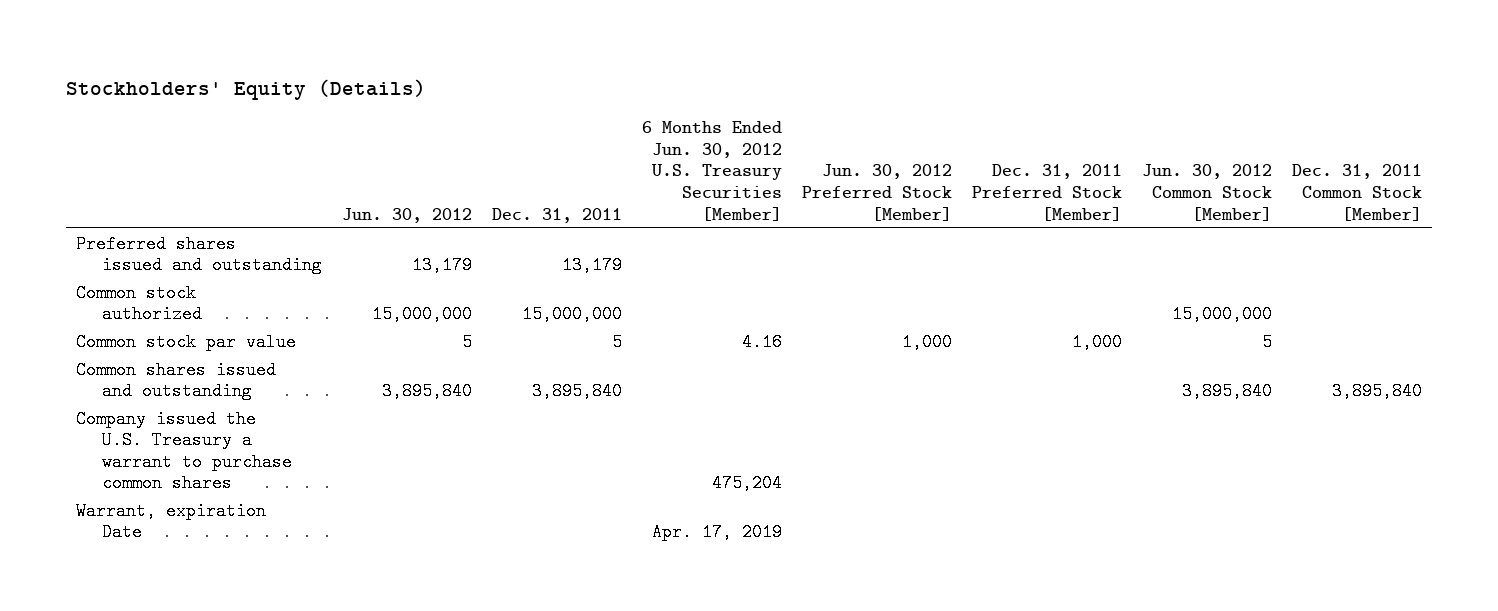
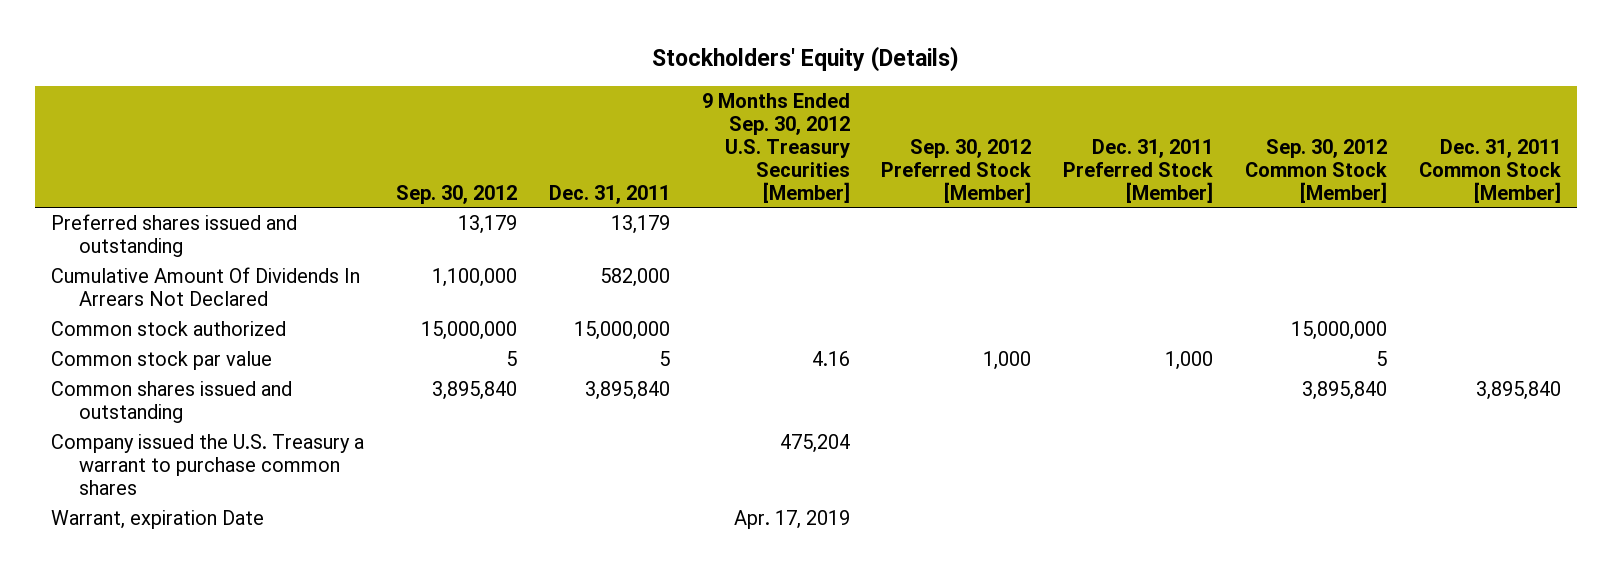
- | Jun. 30, 2012 | Dec. 31, 2011 | 6 Months Ended Jun. 30, 2012 U.S. Treasury Securities [Member] | Jun. 30, 2012 Preferred Stock [Member] | Dec. 31, 2011 Preferred Stock [Member] | Jun. 30, 2012 Common Stock [Member] | Dec. 31, 2011 Common Stock [Member]
+ | Sep. 30, 2012 | Dec. 31, 2011 | 9 Months Ended Sep. 30, 2012 U.S. Treasury Securities [Member] | Sep. 30, 2012 Preferred Stock [Member] | Dec. 31, 2011 Preferred Stock [Member] | Sep. 30, 2012 Common Stock [Member] | Dec. 31, 2011 Common Stock [Member]
+ Cumulative Amount Of Dividends In Arrears Not Declared | 1,100,000 | 582,000 | | | | |

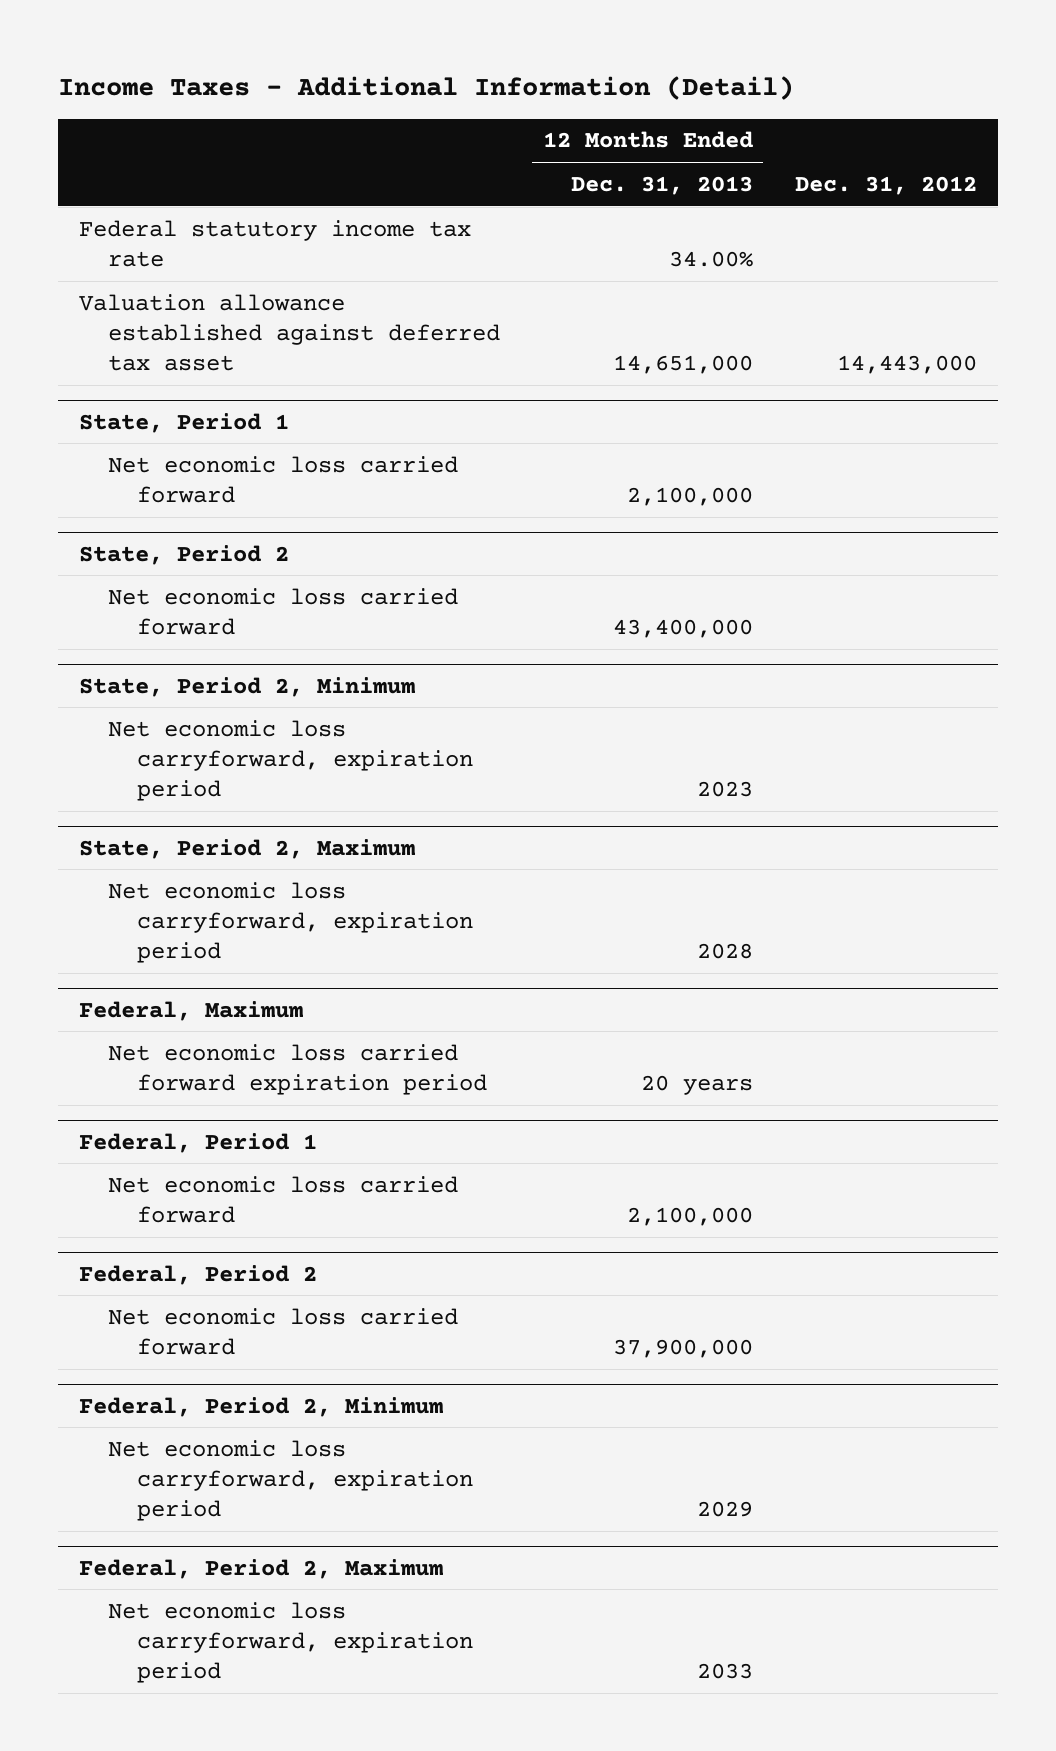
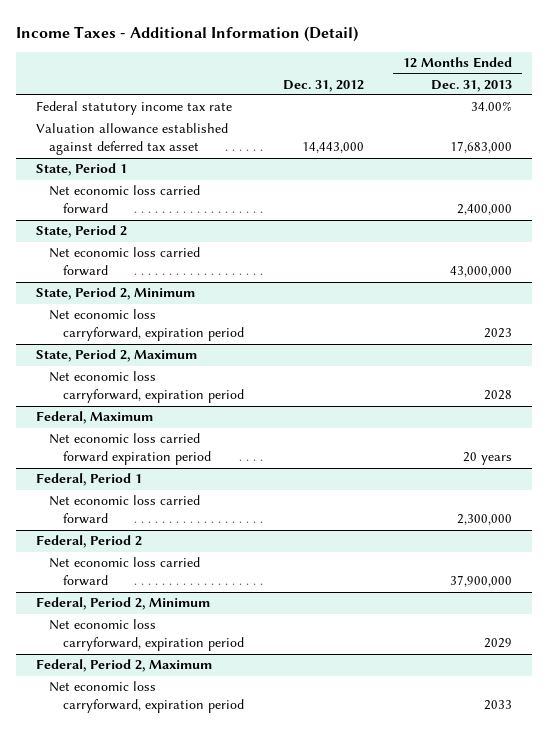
- | 12 Months Ended Dec. 31, 2013 | Dec. 31, 2012
+ | Dec. 31, 2012 | 12 Months Ended Dec. 31, 2013
- Valuation allowance established against deferred tax asset | 14,651,000 | 14,443,000
+ Valuation allowance established against deferred tax asset | 14,443,000 | 17,683,000
@ State, Period 1
- Net economic loss carried forward | 2,100,000 |
+ Net economic loss carried forward | | 2,400,000
@ State, Period 2
- Net economic loss carried forward | 43,400,000 |
+ Net economic loss carried forward | | 43,000,000
@ Federal, Period 1
- Net economic loss carried forward | 2,100,000 |
+ Net economic loss carried forward | | 2,300,000

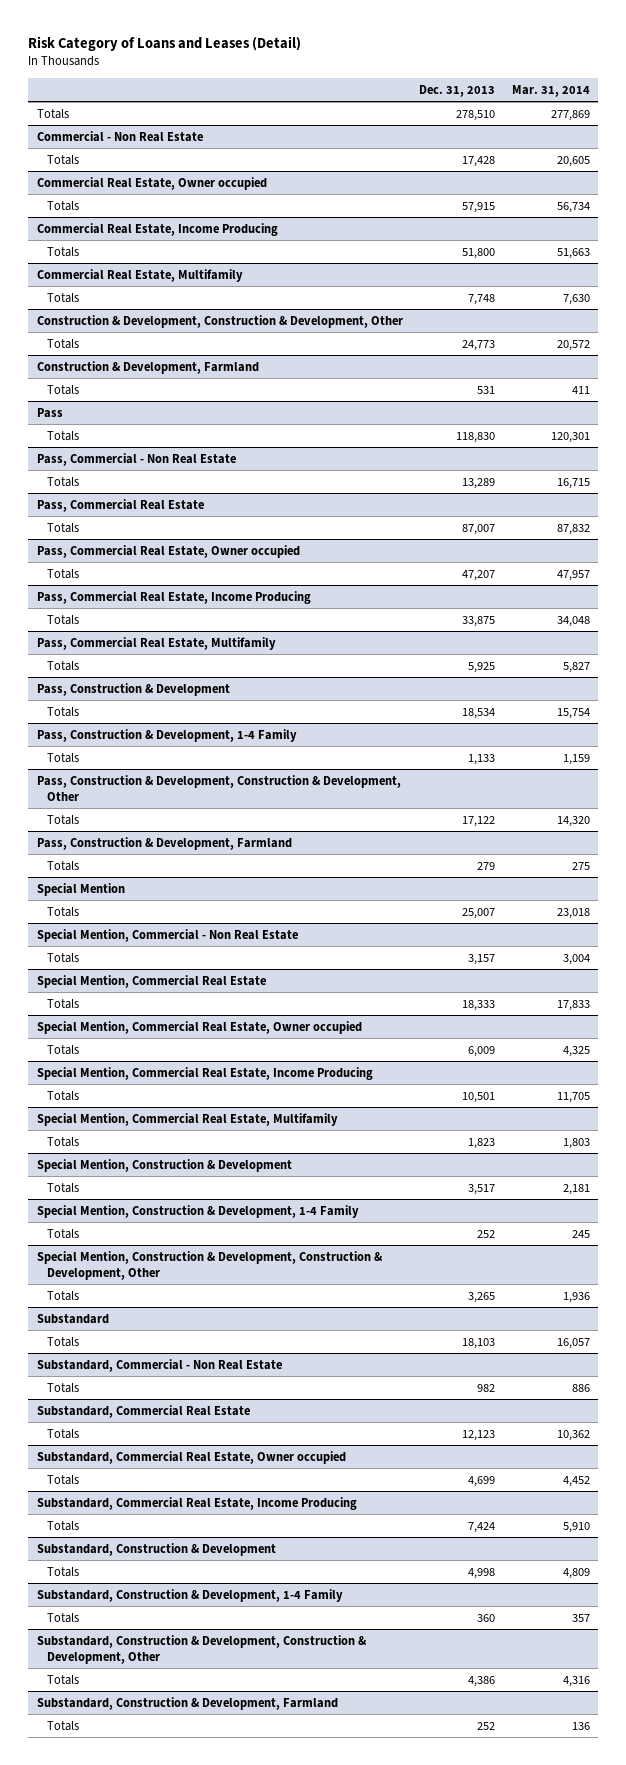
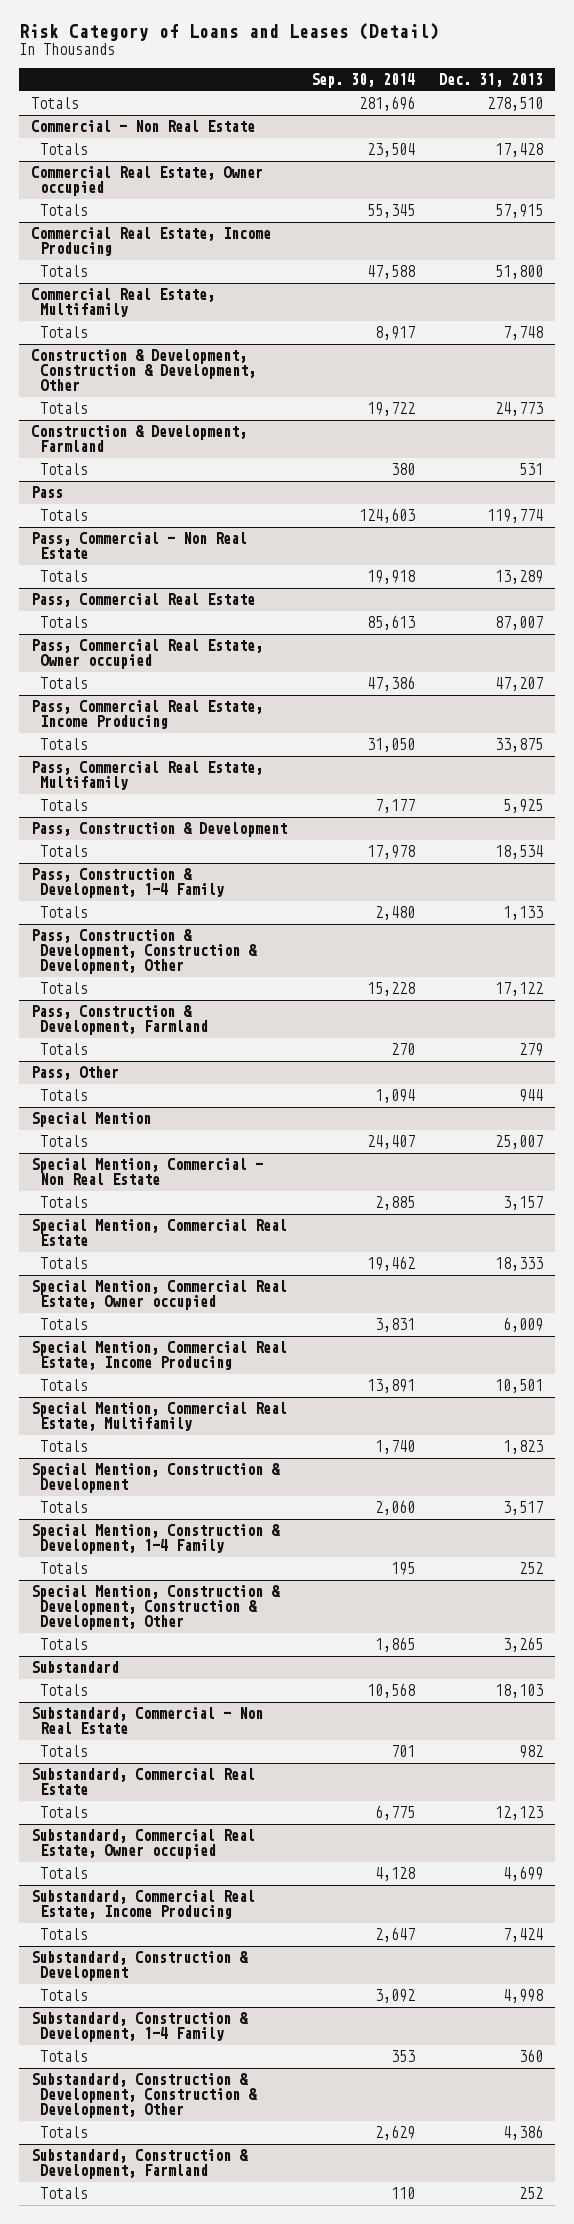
- | Dec. 31, 2013 | Mar. 31, 2014
+ | Sep. 30, 2014 | Dec. 31, 2013
@ Pass
- Totals | 118,830 | 120,301
+ Totals | 124,603 | 119,774
+ Pass, Other
+ Totals | 1,094 | 944

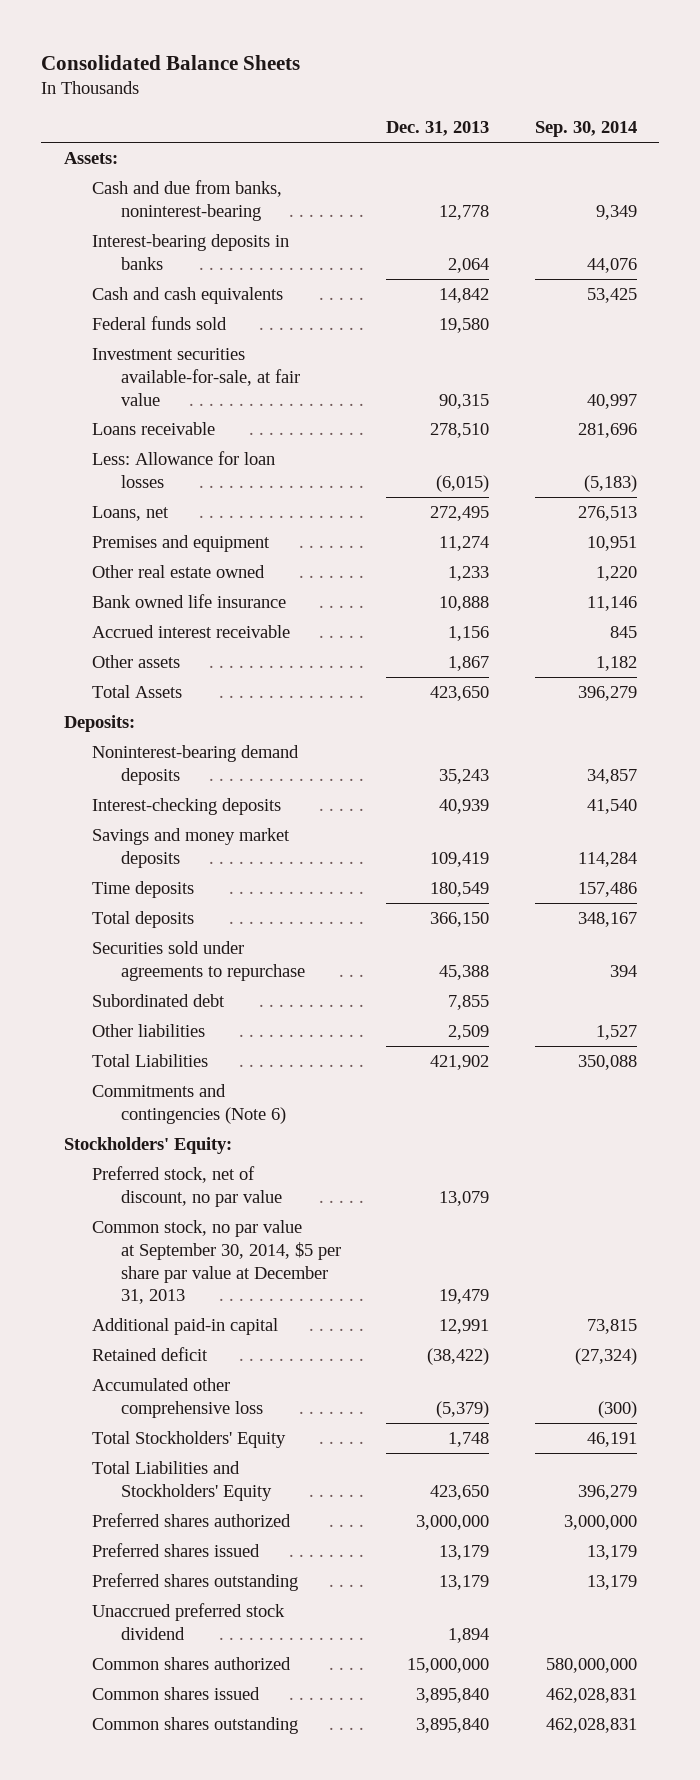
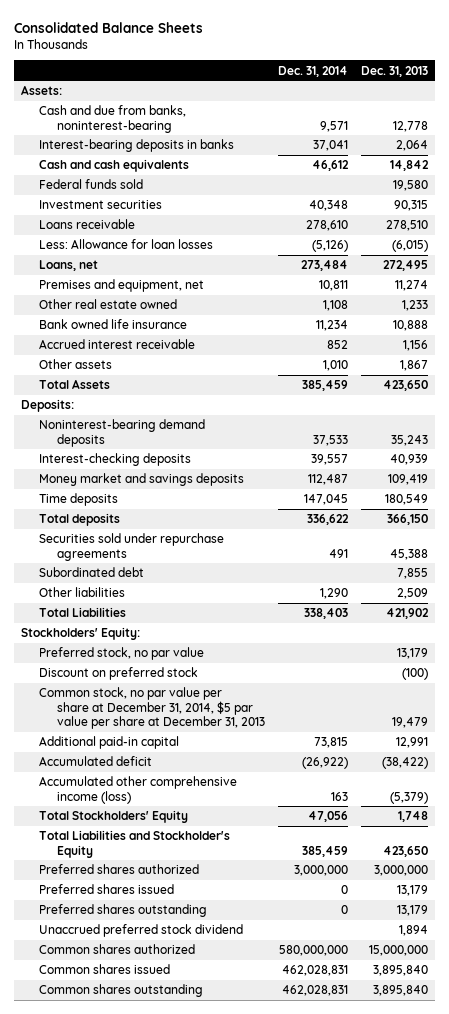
- | Dec. 31, 2013 | Sep. 30, 2014
+ | Dec. 31, 2014 | Dec. 31, 2013
- Investment securities available-for-sale, at fair value | 90,315 | 40,997
+ Investment securities | 40,348 | 90,315
- Premises and equipment | 11,274 | 10,951
+ Premises and equipment, net | 10,811 | 11,274
- Savings and money market deposits | 109,419 | 114,284
+ Money market and savings deposits | 112,487 | 109,419
- Securities sold under agreements to repurchase | 45,388 | 394
+ Securities sold under repurchase agreements | 491 | 45,388
- Commitments and contingencies (Note 6)
- Preferred stock, net of discount, no par value | 13,079 |
- Common stock, no par value at September 30, 2014, $5 per share par value at December 31, 2013 | 19,479 |
+ Preferred stock, no par value | | 13,179
+ Discount on preferred stock | | (100)
+ Common stock, no par value per share at December 31, 2014, $5 par value per share at December 31, 2013 | | 19,479
- Retained deficit | (38,422) | (27,324)
- Accumulated other comprehensive loss | (5,379) | (300)
+ Accumulated deficit | (26,922) | (38,422)
+ Accumulated other comprehensive income (loss) | 163 | (5,379)
- Total Liabilities and Stockholders' Equity | 423,650 | 396,279
+ Total Liabilities and Stockholder's Equity | 385,459 | 423,650

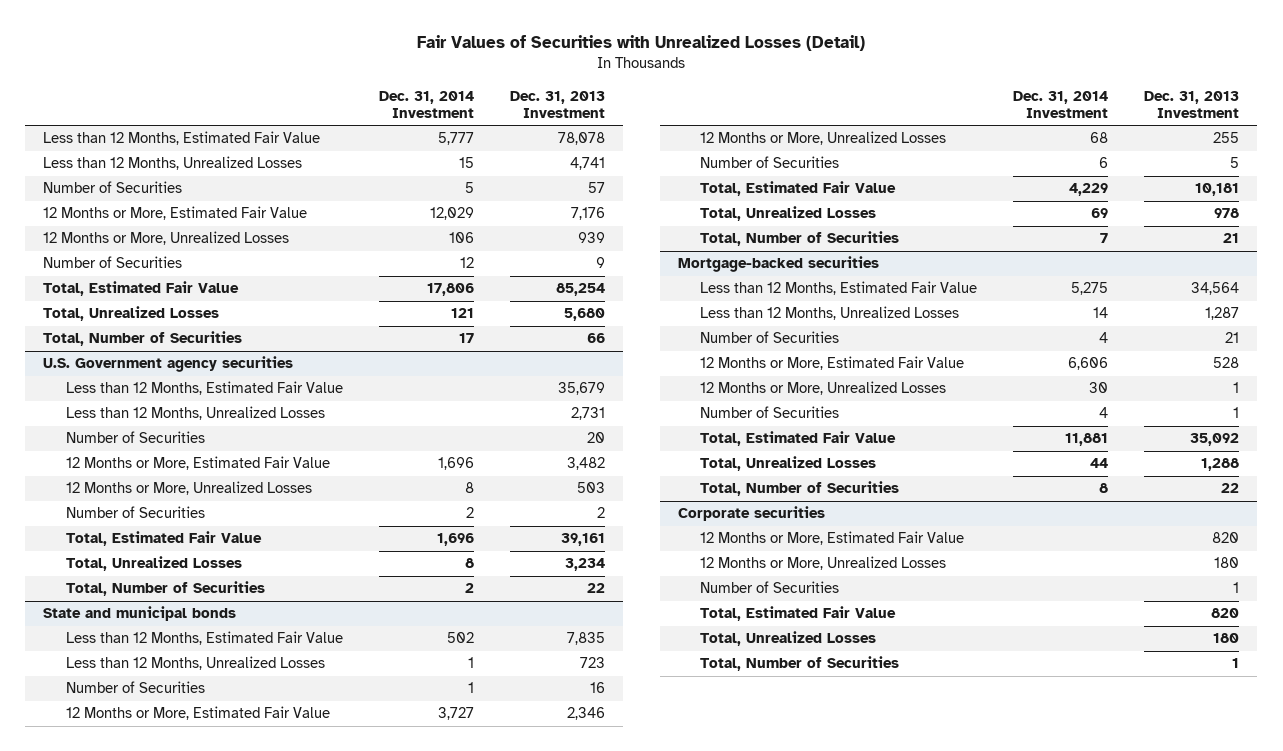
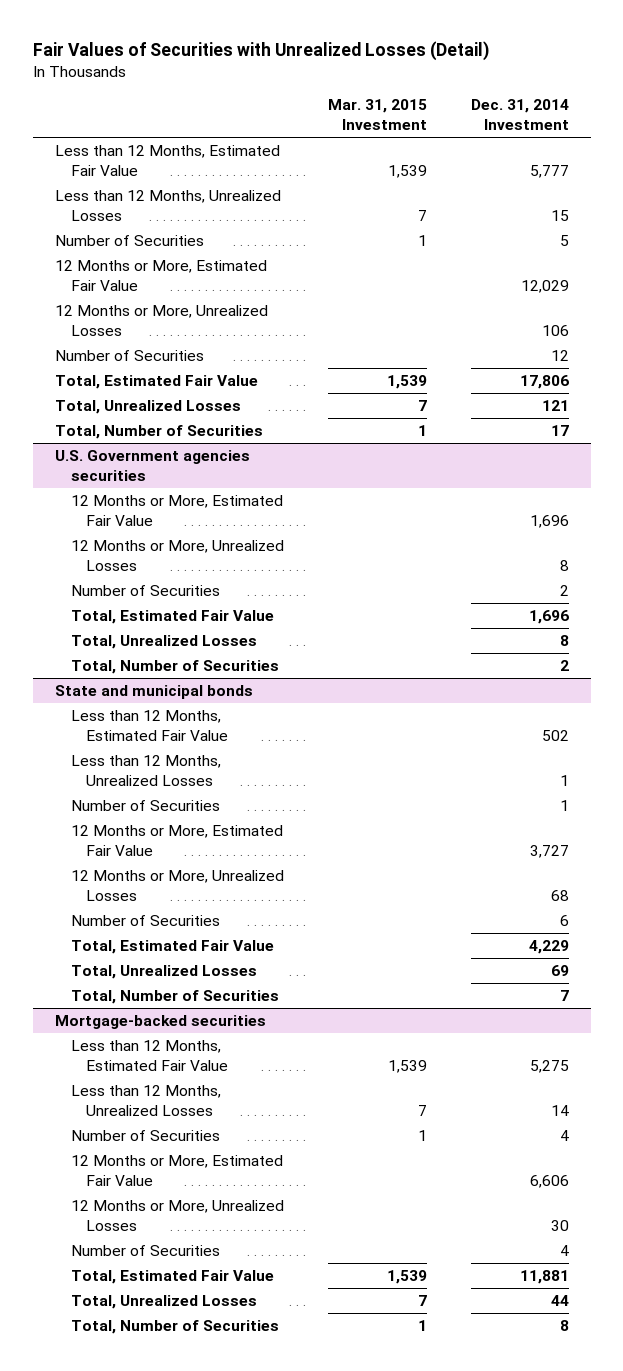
- | Dec. 31, 2014 Investment | Dec. 31, 2013 Investment
+ | Mar. 31, 2015 Investment | Dec. 31, 2014 Investment
- U.S. Government agency securities
- Less than 12 Months, Estimated Fair Value | | 35,679
- Less than 12 Months, Unrealized Losses | | 2,731
- Number of Securities | | 20
+ U.S. Government agencies securities
- Corporate securities
- 12 Months or More, Estimated Fair Value | | 820
- 12 Months or More, Unrealized Losses | | 180
- Number of Securities | | 1
- Total, Estimated Fair Value | | 820
- Total, Unrealized Losses | | 180
- Total, Number of Securities | | 1

